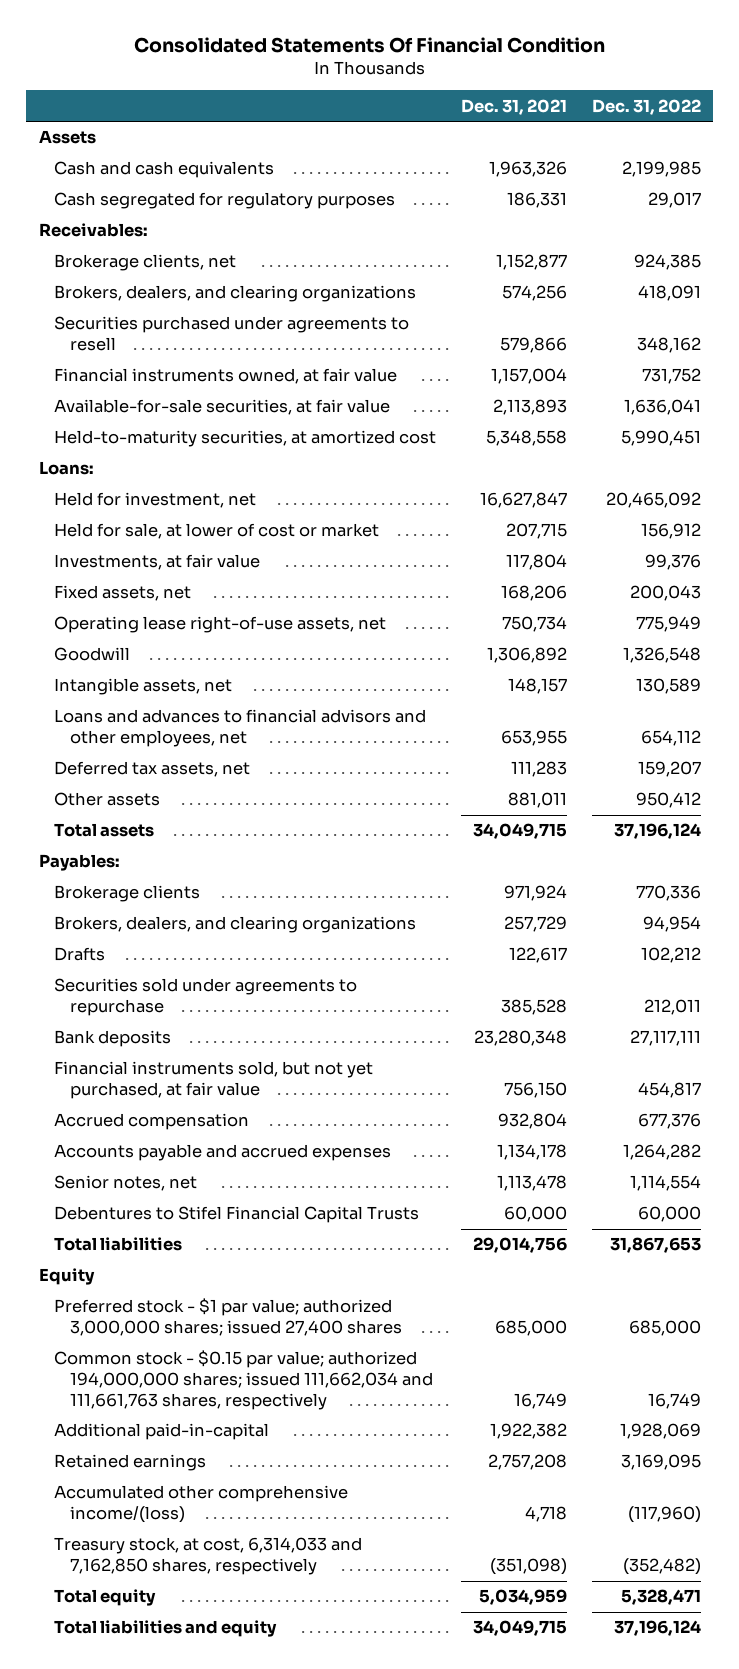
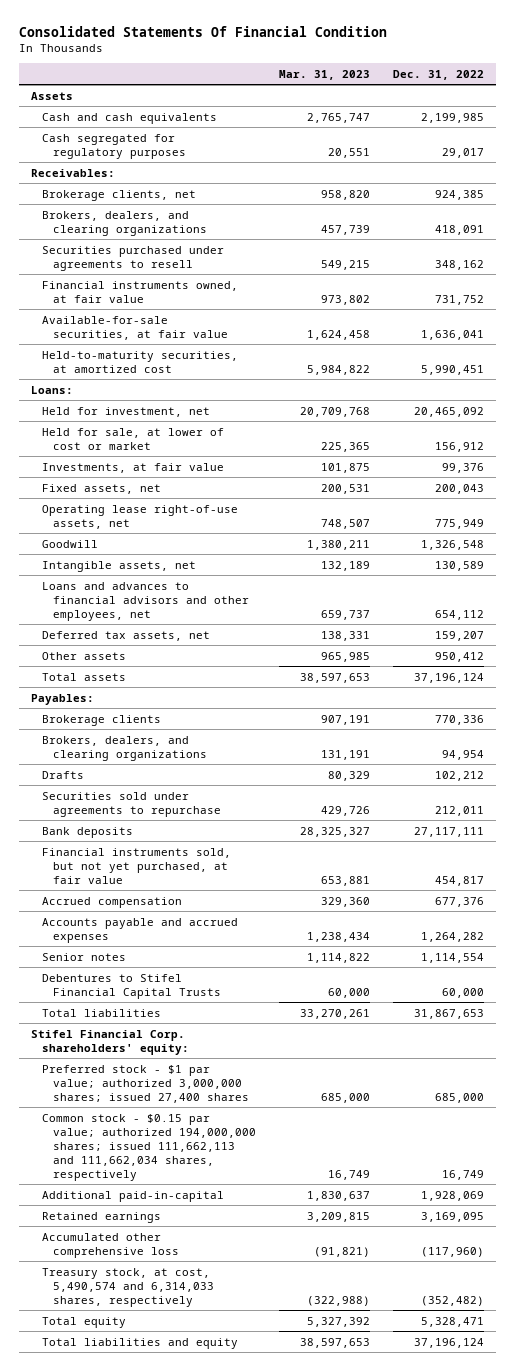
- | Dec. 31, 2021 | Dec. 31, 2022
+ | Mar. 31, 2023 | Dec. 31, 2022
- Senior notes, net | 1,113,478 | 1,114,554
+ Senior notes | 1,114,822 | 1,114,554
- Equity
+ Stifel Financial Corp. shareholders' equity:
- Common stock - $0.15 par value; authorized 194,000,000 shares; issued 111,662,034 and 111,661,763 shares, respectively | 16,749 | 16,749
+ Common stock - $0.15 par value; authorized 194,000,000 shares; issued 111,662,113 and 111,662,034 shares, respectively | 16,749 | 16,749
- Accumulated other comprehensive income/(loss) | 4,718 | (117,960)
- Treasury stock, at cost, 6,314,033 and 7,162,850 shares, respectively | (351,098) | (352,482)
+ Accumulated other comprehensive loss | (91,821) | (117,960)
+ Treasury stock, at cost, 5,490,574 and 6,314,033 shares, respectively | (322,988) | (352,482)

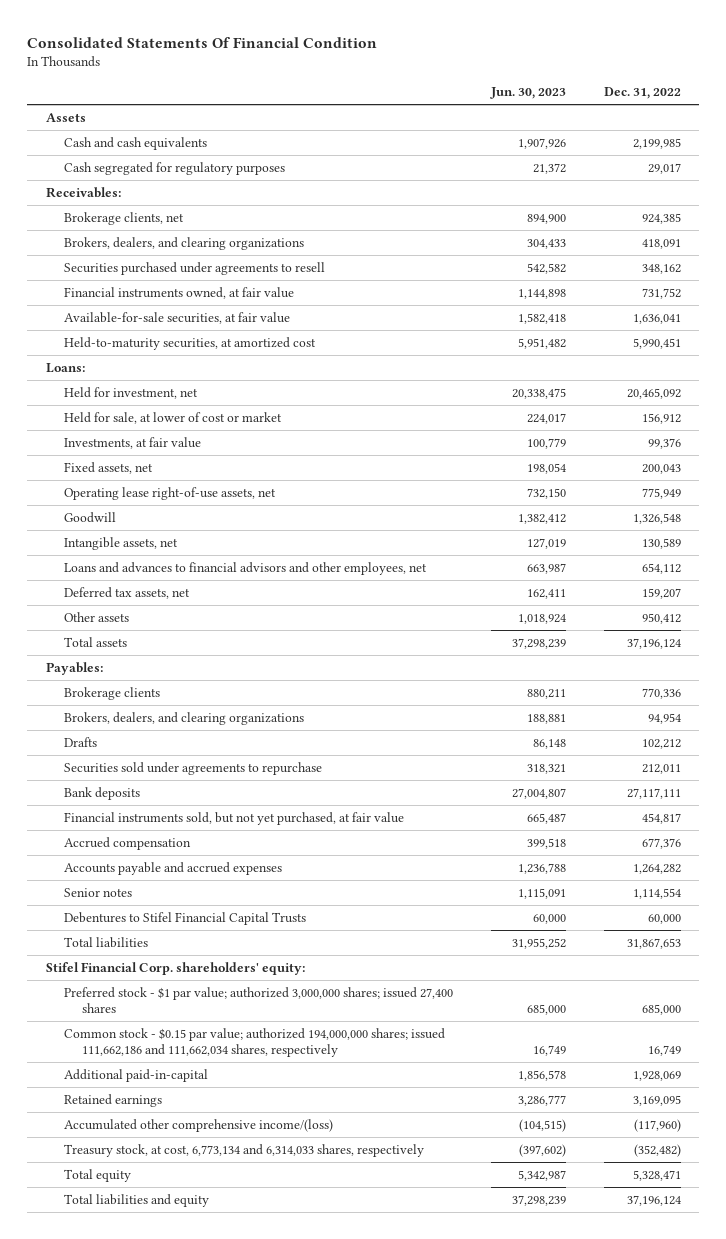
- | Mar. 31, 2023 | Dec. 31, 2022
+ | Jun. 30, 2023 | Dec. 31, 2022
- Common stock - $0.15 par value; authorized 194,000,000 shares; issued 111,662,113 and 111,662,034 shares, respectively | 16,749 | 16,749
+ Common stock - $0.15 par value; authorized 194,000,000 shares; issued 111,662,186 and 111,662,034 shares, respectively | 16,749 | 16,749
- Accumulated other comprehensive loss | (91,821) | (117,960)
- Treasury stock, at cost, 5,490,574 and 6,314,033 shares, respectively | (322,988) | (352,482)
+ Accumulated other comprehensive income/(loss) | (104,515) | (117,960)
+ Treasury stock, at cost, 6,773,134 and 6,314,033 shares, respectively | (397,602) | (352,482)

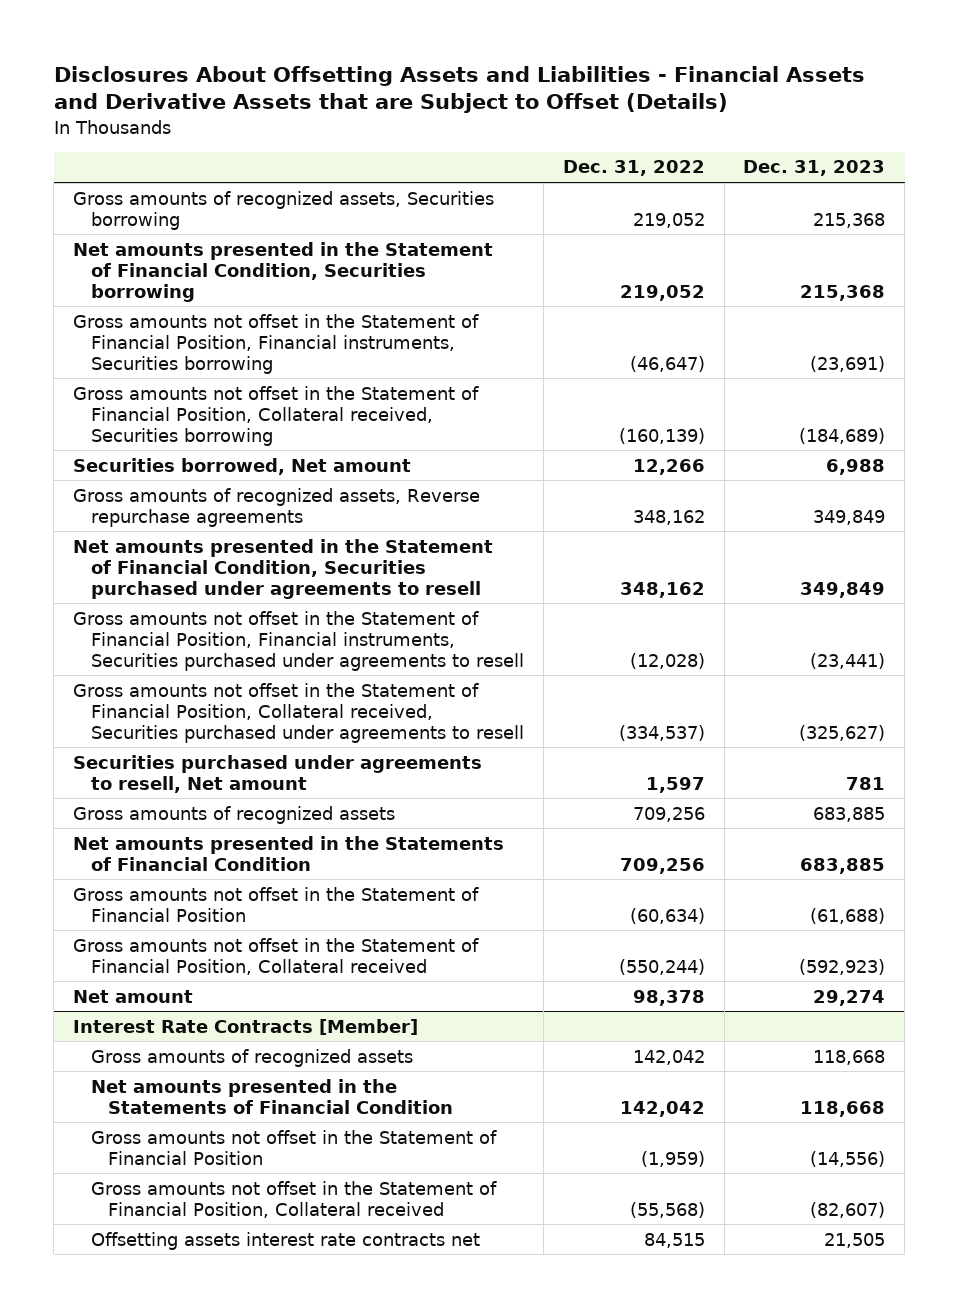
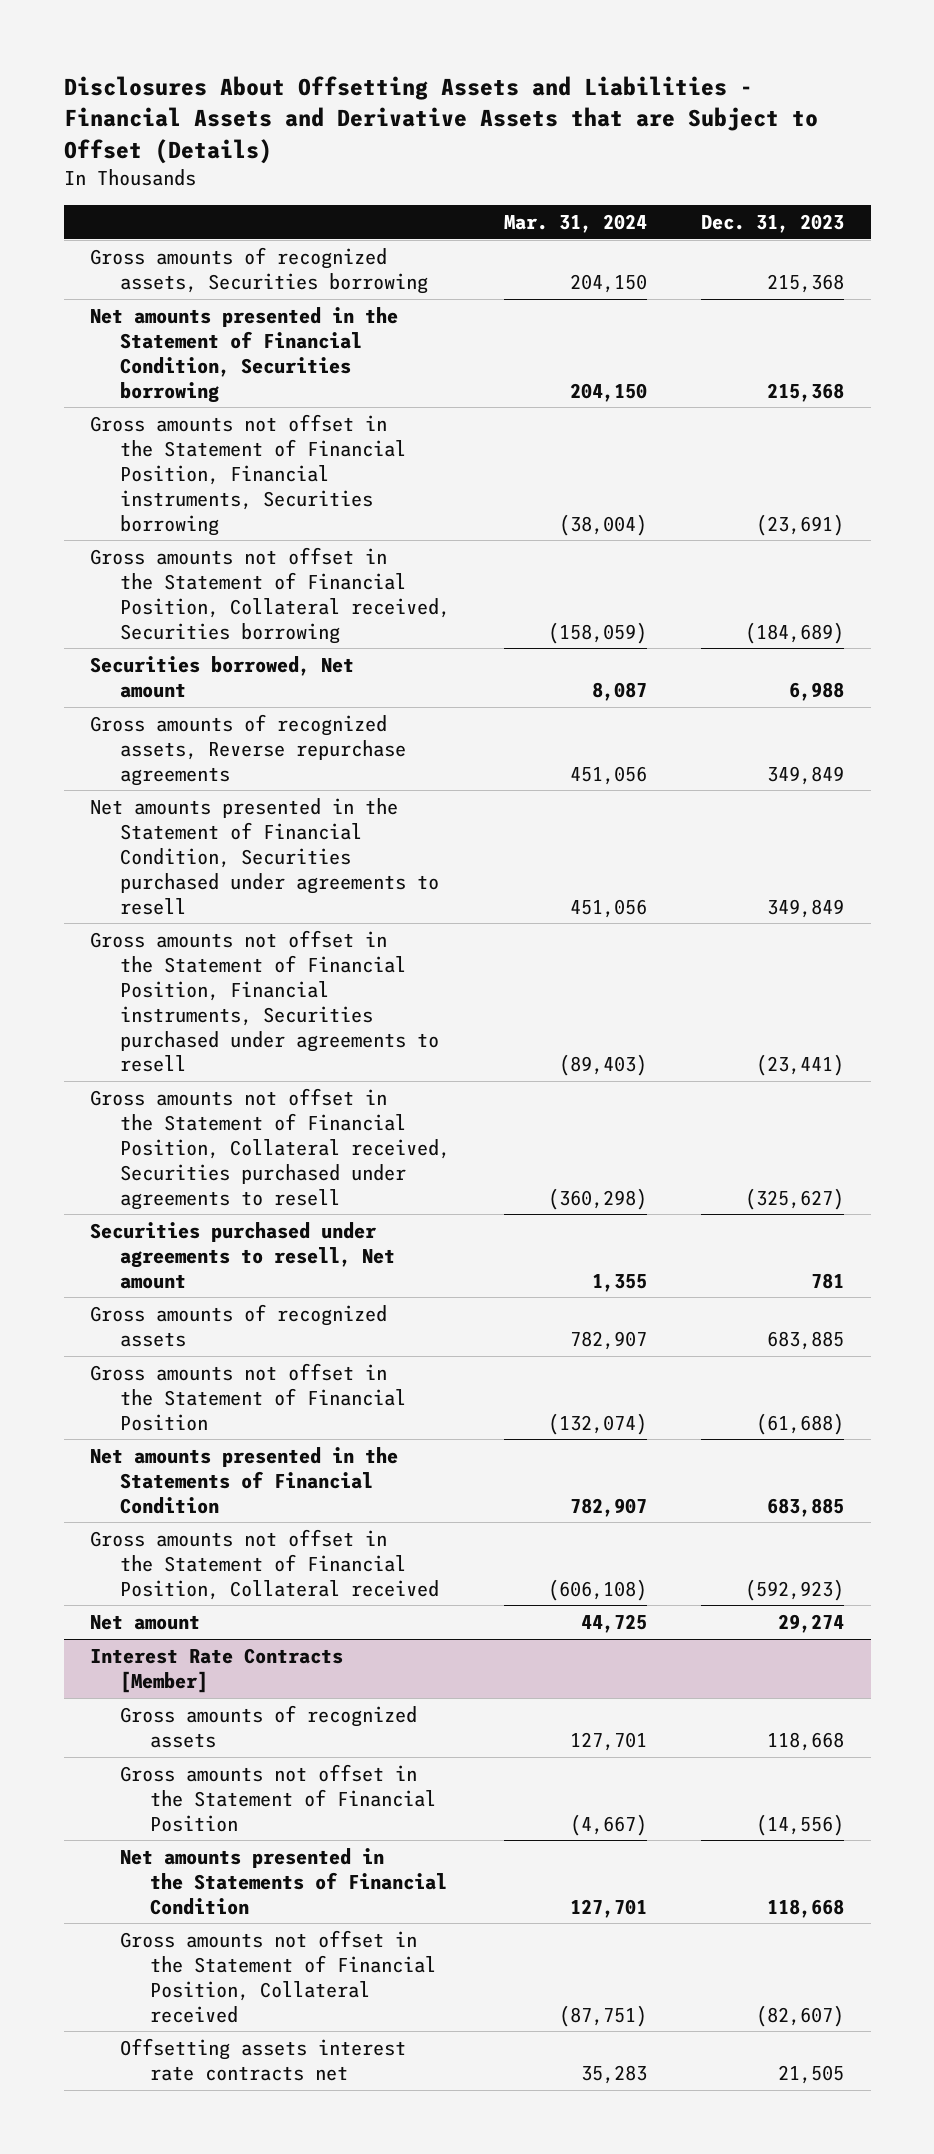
- | Dec. 31, 2022 | Dec. 31, 2023
+ | Mar. 31, 2024 | Dec. 31, 2023
moved down: Net amounts presented in the Statements of Financial Condition | 782,907 | 683,885
@ Interest Rate Contracts [Member]
moved down: Net amounts presented in the Statements of Financial Condition | 127,701 | 118,668

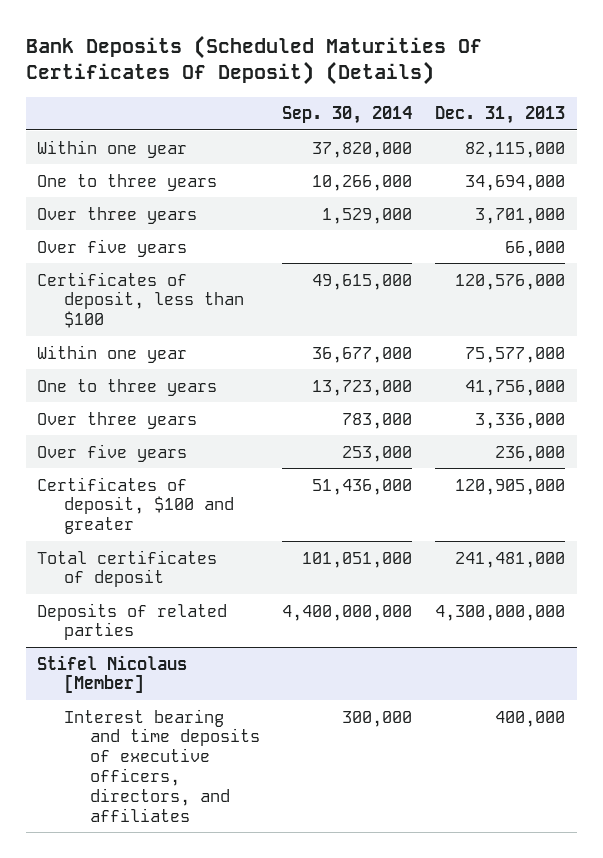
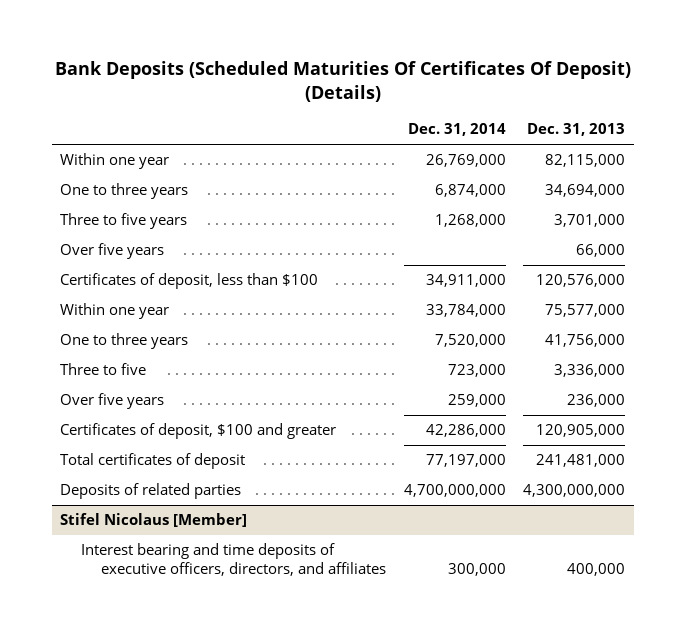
- | Sep. 30, 2014 | Dec. 31, 2013
+ | Dec. 31, 2014 | Dec. 31, 2013
- Over three years | 1,529,000 | 3,701,000
+ Three to five years | 1,268,000 | 3,701,000
- Over three years | 783,000 | 3,336,000
+ Three to five | 723,000 | 3,336,000

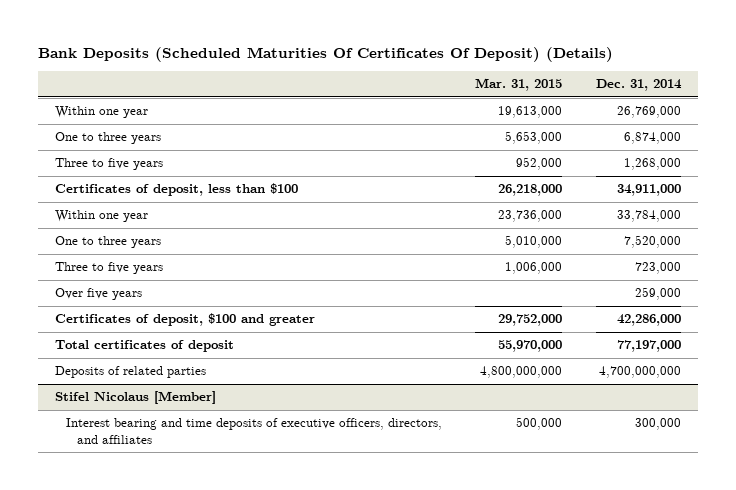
- | Dec. 31, 2014 | Dec. 31, 2013
+ | Mar. 31, 2015 | Dec. 31, 2014
- Over five years | | 66,000
- Three to five | 723,000 | 3,336,000
+ Three to five years | 1,006,000 | 723,000

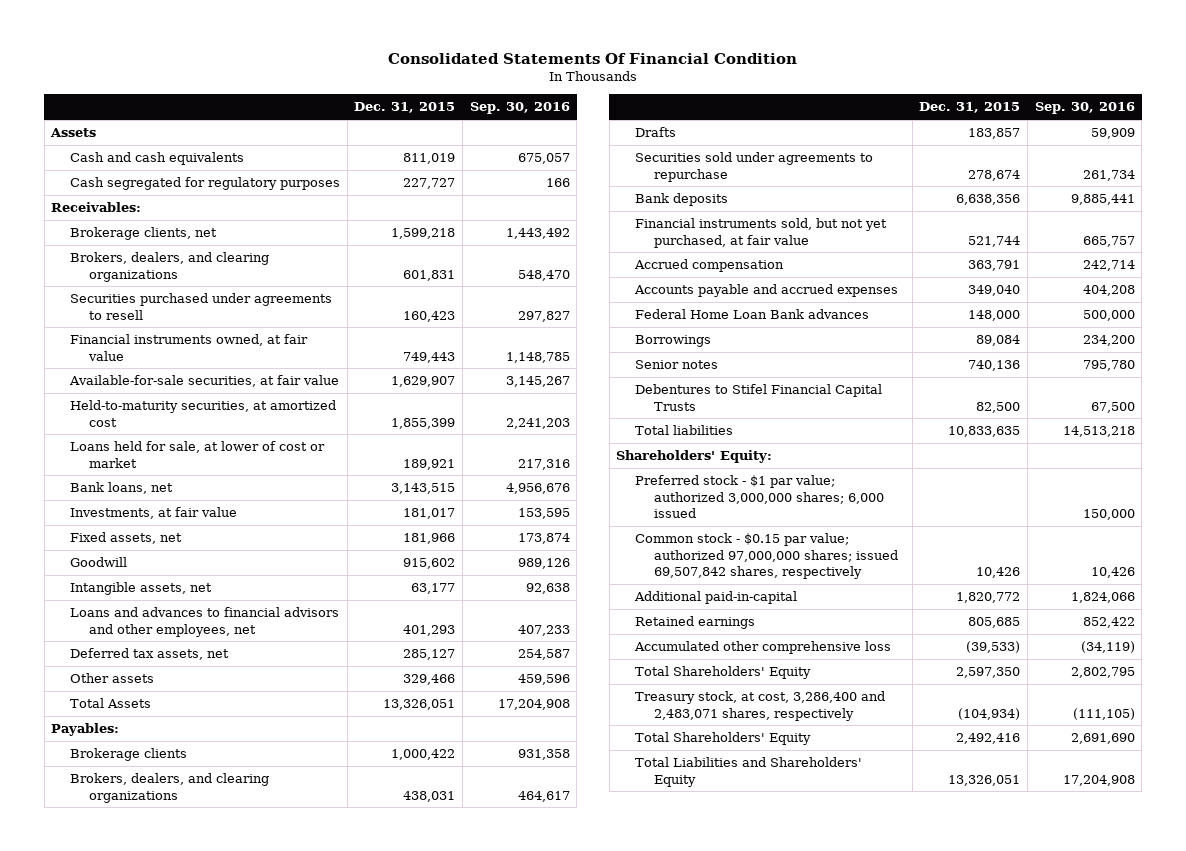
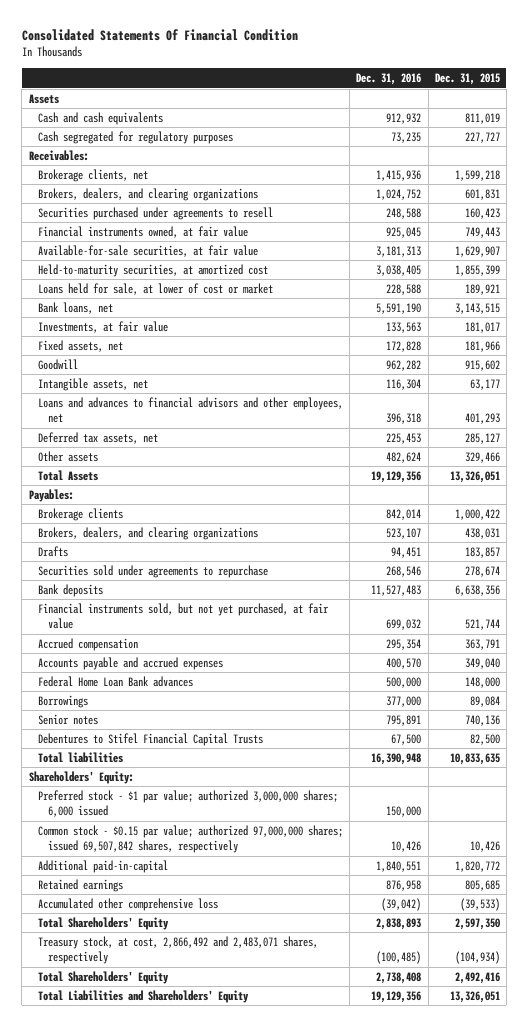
- | Dec. 31, 2015 | Sep. 30, 2016
+ | Dec. 31, 2016 | Dec. 31, 2015
- Treasury stock, at cost, 3,286,400 and 2,483,071 shares, respectively | (104,934) | (111,105)
+ Treasury stock, at cost, 2,866,492 and 2,483,071 shares, respectively | (100,485) | (104,934)

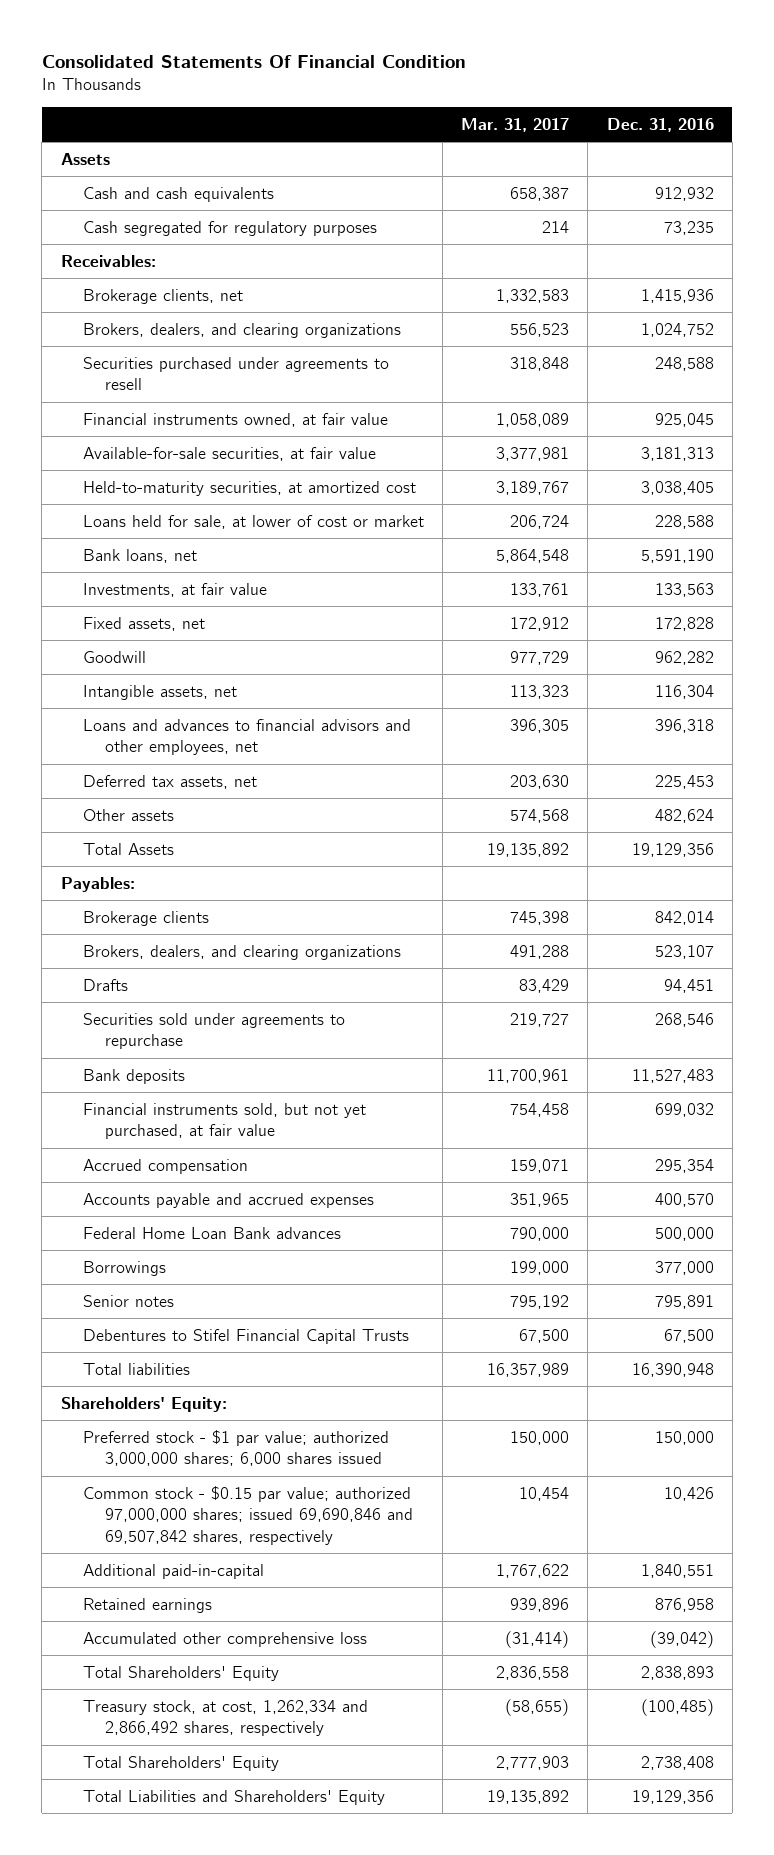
- | Dec. 31, 2016 | Dec. 31, 2015
+ | Mar. 31, 2017 | Dec. 31, 2016
- Preferred stock - $1 par value; authorized 3,000,000 shares; 6,000 issued | 150,000 |
- Common stock - $0.15 par value; authorized 97,000,000 shares; issued 69,507,842 shares, respectively | 10,426 | 10,426
+ Preferred stock - $1 par value; authorized 3,000,000 shares; 6,000 shares issued | 150,000 | 150,000
+ Common stock - $0.15 par value; authorized 97,000,000 shares; issued 69,690,846 and 69,507,842 shares, respectively | 10,454 | 10,426
- Treasury stock, at cost, 2,866,492 and 2,483,071 shares, respectively | (100,485) | (104,934)
+ Treasury stock, at cost, 1,262,334 and 2,866,492 shares, respectively | (58,655) | (100,485)

